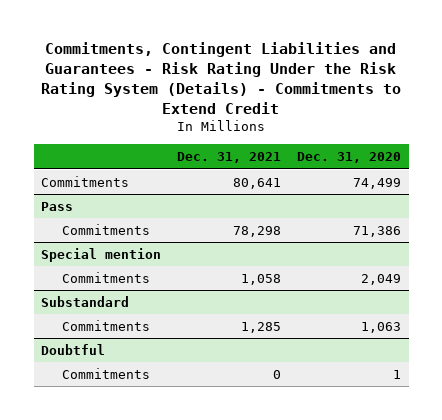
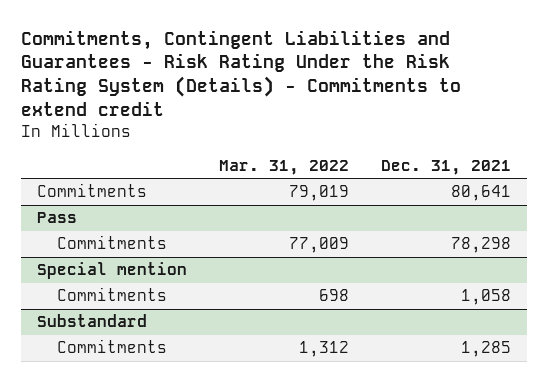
- Commitments, Contingent Liabilities and Guarantees - Risk Rating Under the Risk Rating System (Details) - Commitments to Extend Credit
+ Commitments, Contingent Liabilities and Guarantees - Risk Rating Under the Risk Rating System (Details) - Commitments to extend credit
- | Dec. 31, 2021 | Dec. 31, 2020
+ | Mar. 31, 2022 | Dec. 31, 2021
- Doubtful
- Commitments | 0 | 1

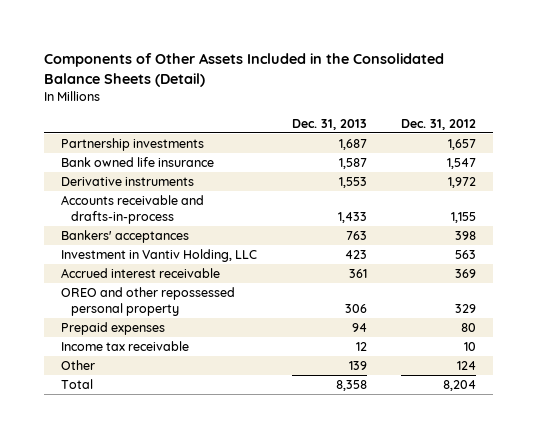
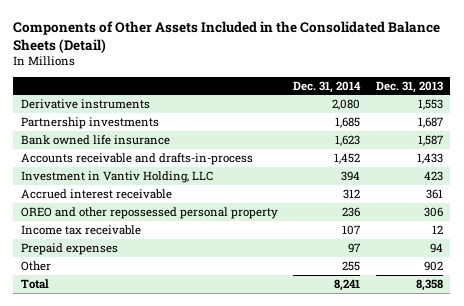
- | Dec. 31, 2013 | Dec. 31, 2012
+ | Dec. 31, 2014 | Dec. 31, 2013
moved up: Derivative instruments | 2,080 | 1,553
- Bankers' acceptances | 763 | 398
- Other | 139 | 124
moved down: Prepaid expenses | 97 | 94
+ Other | 255 | 902

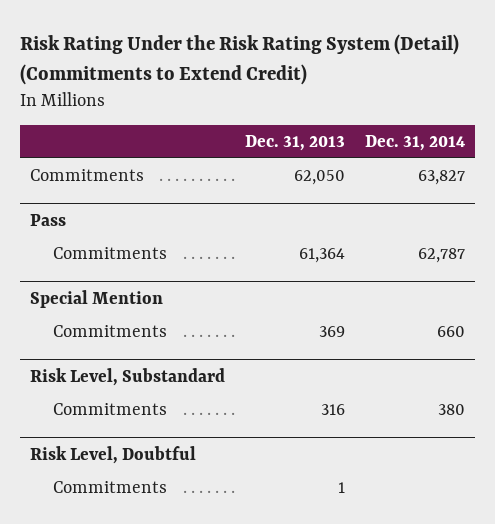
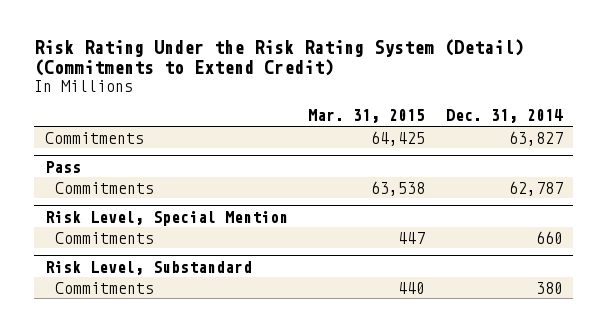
- | Dec. 31, 2013 | Dec. 31, 2014
+ | Mar. 31, 2015 | Dec. 31, 2014
- Special Mention
+ Risk Level, Special Mention
- Risk Level, Doubtful
- Commitments | 1 |

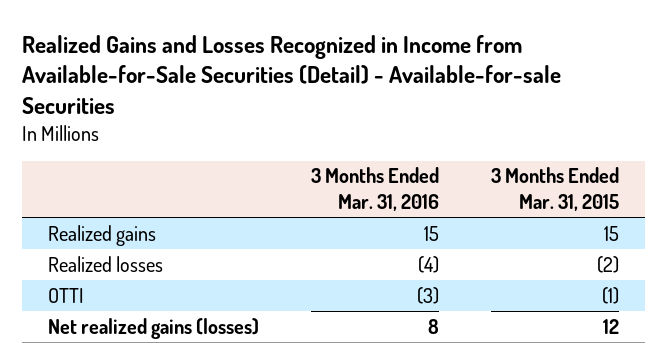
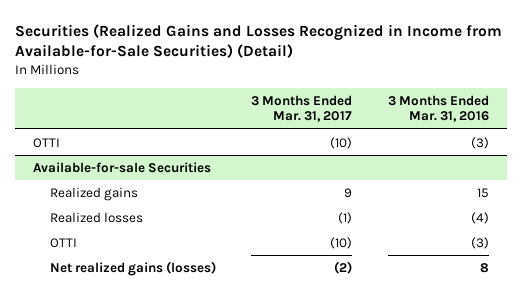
- Realized Gains and Losses Recognized in Income from Available-for-Sale Securities (Detail) - Available-for-sale Securities
+ Securities (Realized Gains and Losses Recognized in Income from Available-for-Sale Securities) (Detail)
- | 3 Months Ended Mar. 31, 2016 | 3 Months Ended Mar. 31, 2015
+ | 3 Months Ended Mar. 31, 2017 | 3 Months Ended Mar. 31, 2016
+ OTTI | (10) | (3)
+ Available-for-sale Securities

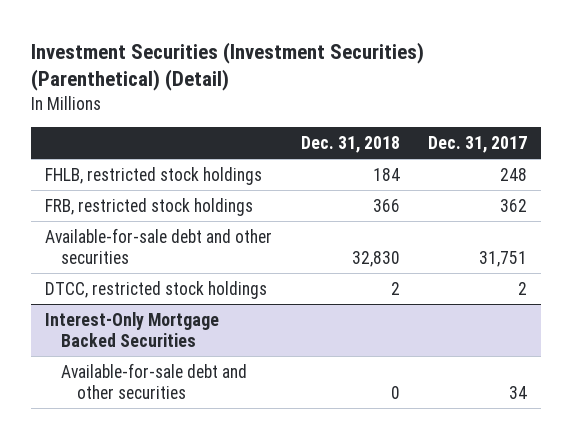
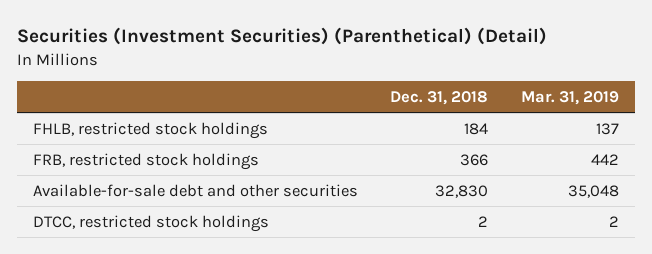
- Investment Securities (Investment Securities) (Parenthetical) (Detail)
+ Securities (Investment Securities) (Parenthetical) (Detail)
- | Dec. 31, 2018 | Dec. 31, 2017
+ | Dec. 31, 2018 | Mar. 31, 2019
- Interest-Only Mortgage Backed Securities
- Available-for-sale debt and other securities | 0 | 34

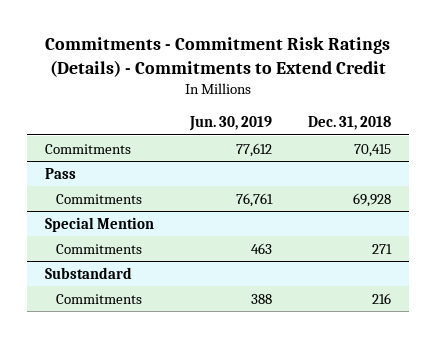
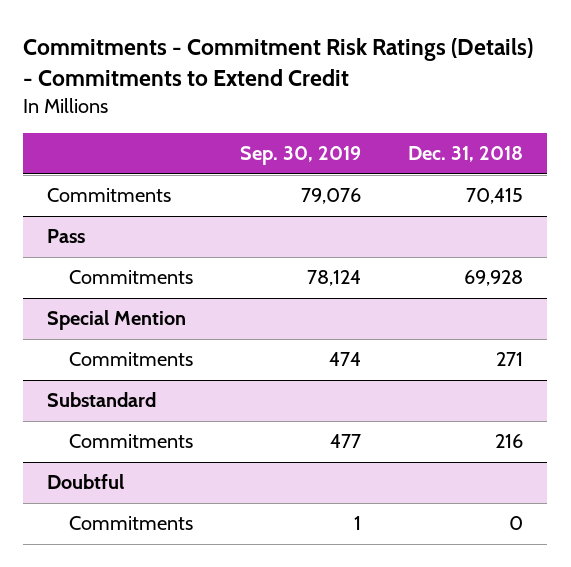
- | Jun. 30, 2019 | Dec. 31, 2018
+ | Sep. 30, 2019 | Dec. 31, 2018
+ Doubtful
+ Commitments | 1 | 0

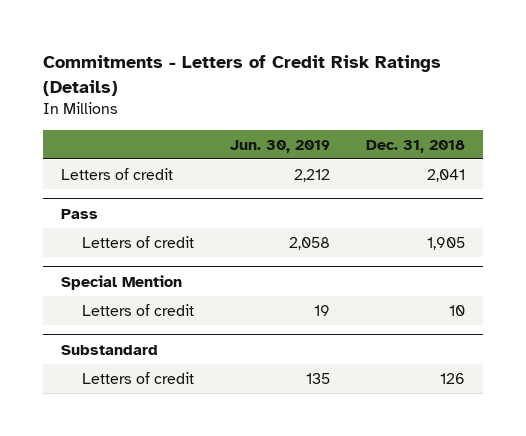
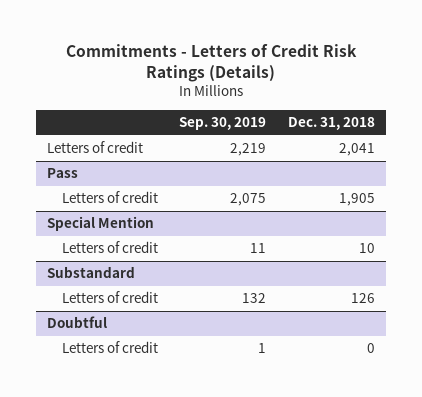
- | Jun. 30, 2019 | Dec. 31, 2018
+ | Sep. 30, 2019 | Dec. 31, 2018
+ Doubtful
+ Letters of credit | 1 | 0

